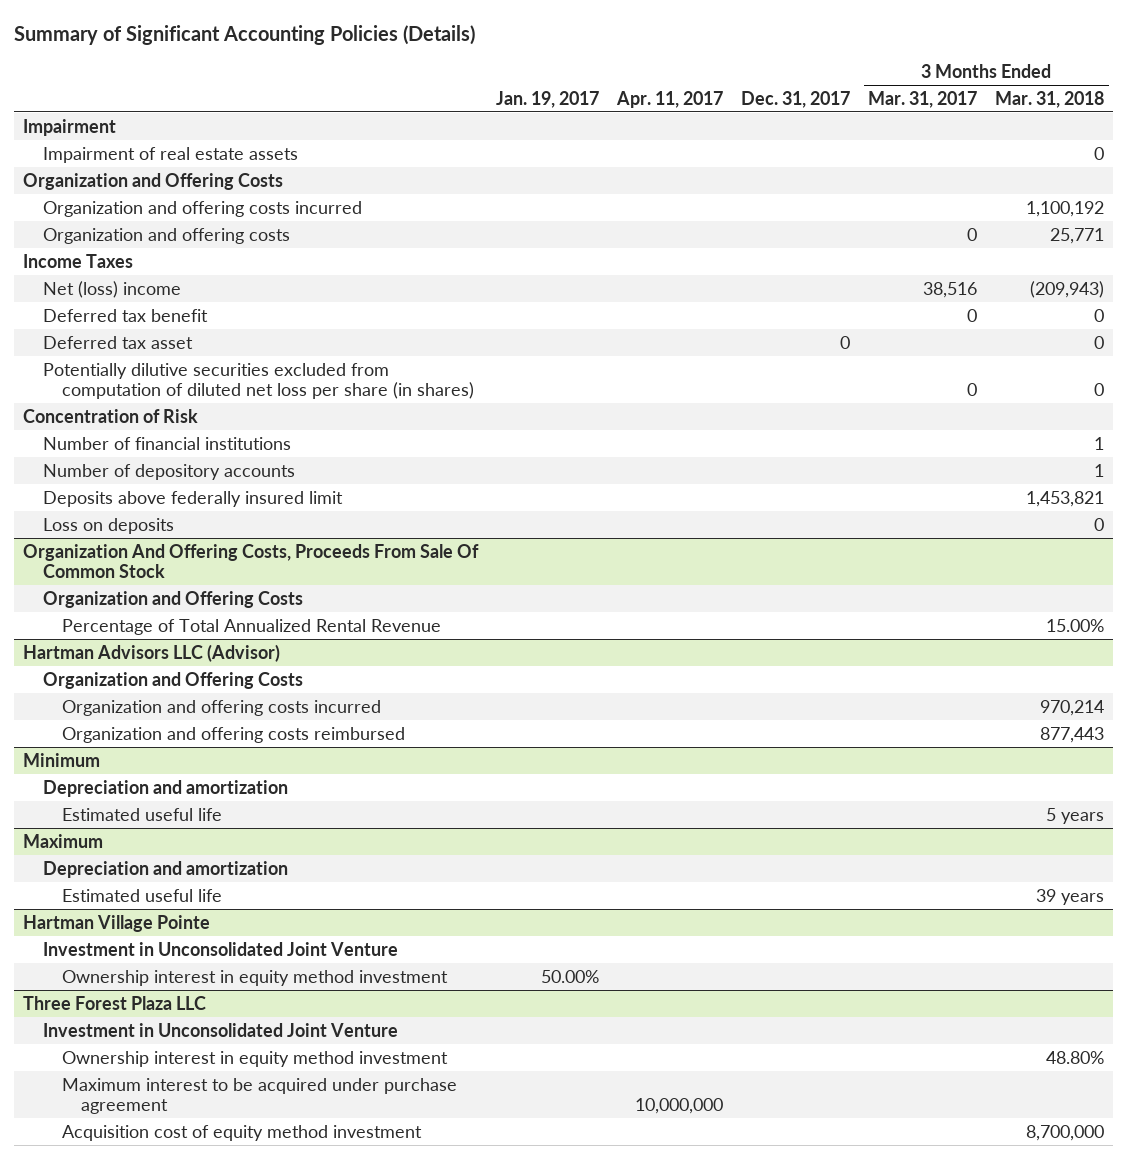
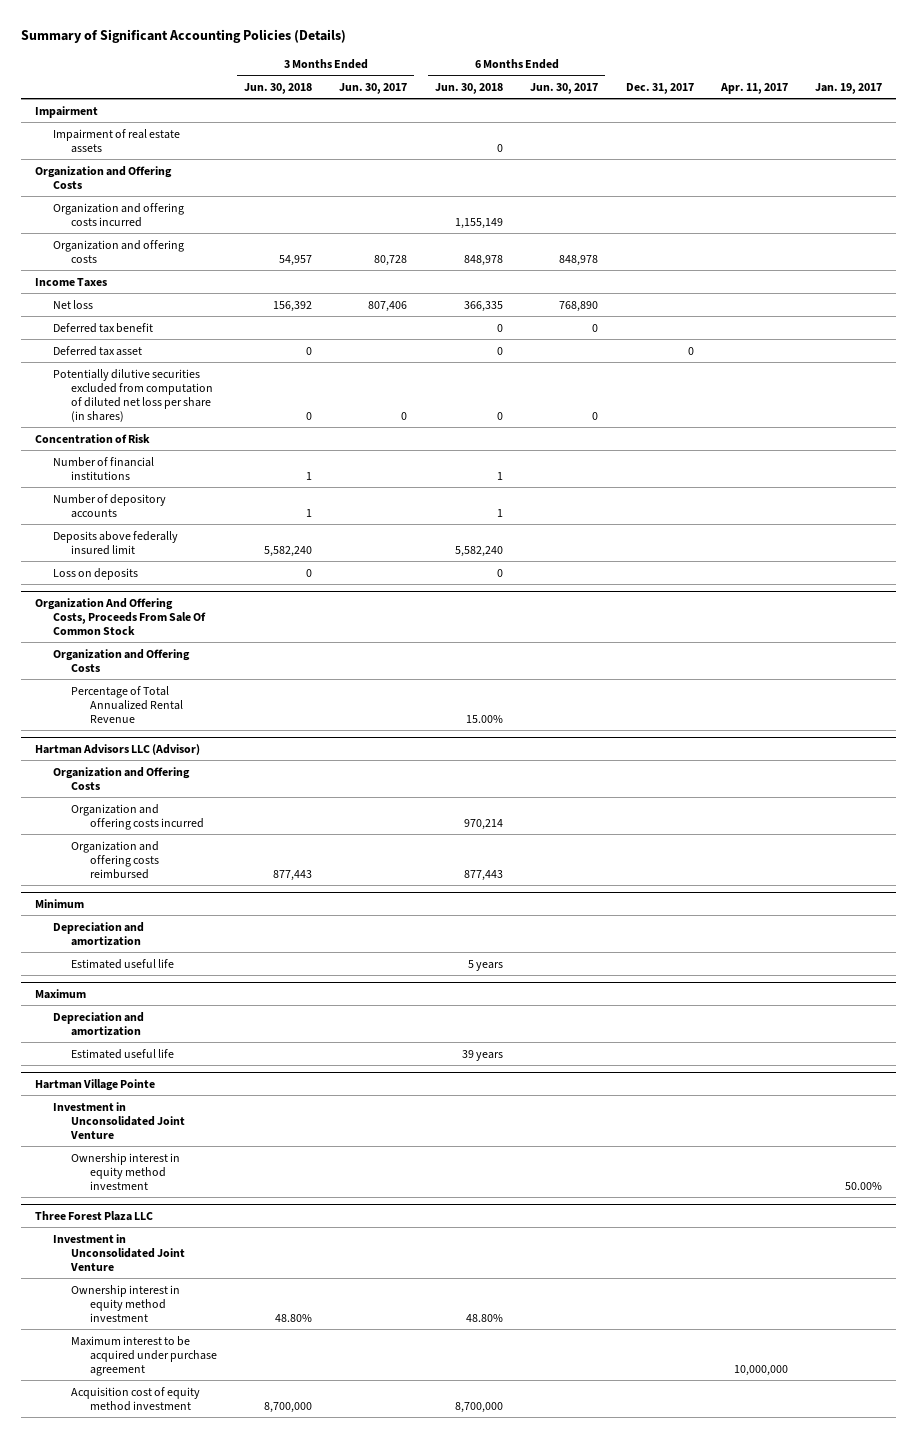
- | Jan. 19, 2017 | Apr. 11, 2017 | Dec. 31, 2017 | 3 Months Ended Mar. 31, 2017 | 3 Months Ended Mar. 31, 2018
+ | 3 Months Ended Jun. 30, 2018 | 3 Months Ended Jun. 30, 2017 | 6 Months Ended Jun. 30, 2018 | 6 Months Ended Jun. 30, 2017 | Dec. 31, 2017 | Apr. 11, 2017 | Jan. 19, 2017
- Net (loss) income | | | | 38,516 | (209,943)
+ Net loss | 156,392 | 807,406 | 366,335 | 768,890 | | |

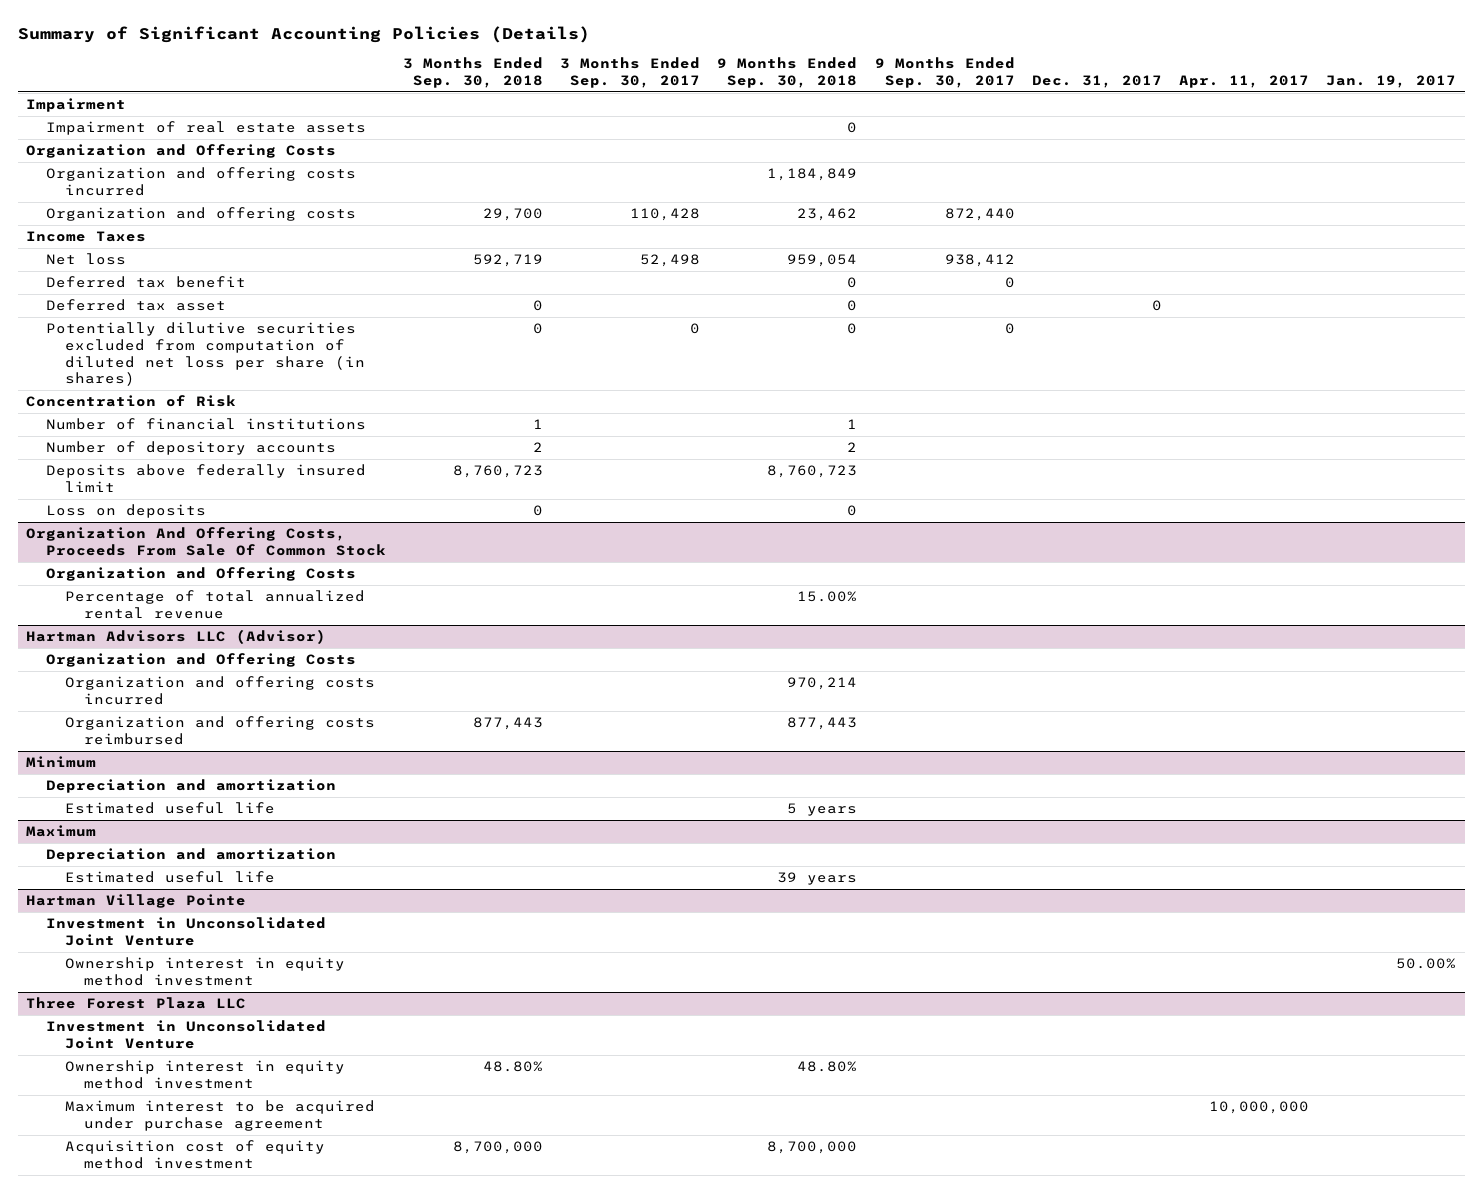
- | 3 Months Ended Jun. 30, 2018 | 3 Months Ended Jun. 30, 2017 | 6 Months Ended Jun. 30, 2018 | 6 Months Ended Jun. 30, 2017 | Dec. 31, 2017 | Apr. 11, 2017 | Jan. 19, 2017
+ | 3 Months Ended Sep. 30, 2018 | 3 Months Ended Sep. 30, 2017 | 9 Months Ended Sep. 30, 2018 | 9 Months Ended Sep. 30, 2017 | Dec. 31, 2017 | Apr. 11, 2017 | Jan. 19, 2017
@ Organization And Offering Costs, Proceeds From Sale Of Common Stock
- Percentage of Total Annualized Rental Revenue | | | 15.00% | | | |
+ Percentage of total annualized rental revenue | | | 15.00% | | | |

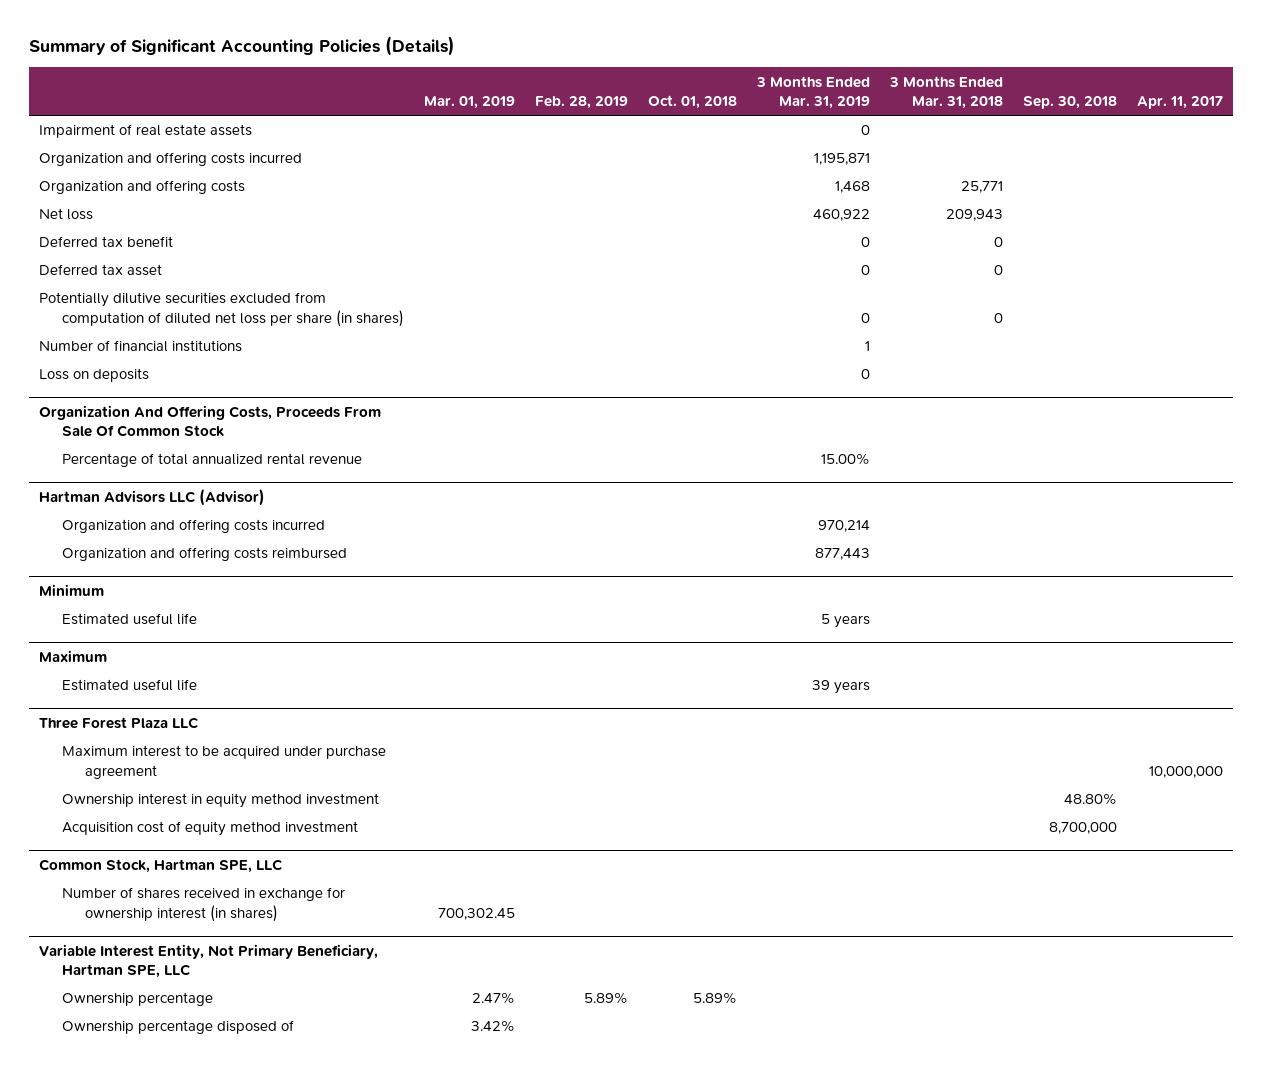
- | 3 Months Ended Sep. 30, 2018 | 3 Months Ended Sep. 30, 2017 | 9 Months Ended Sep. 30, 2018 | 9 Months Ended Sep. 30, 2017 | Dec. 31, 2017 | Apr. 11, 2017 | Jan. 19, 2017
+ | Mar. 01, 2019 | Feb. 28, 2019 | Oct. 01, 2018 | 3 Months Ended Mar. 31, 2019 | 3 Months Ended Mar. 31, 2018 | Sep. 30, 2018 | Apr. 11, 2017
- Impairment
- Organization and Offering Costs
- Income Taxes
- Concentration of Risk
- Number of depository accounts | 2 | | 2 | | | |
- Deposits above federally insured limit | 8,760,723 | | 8,760,723 | | | |
@ Organization And Offering Costs, Proceeds From Sale Of Common Stock
- Organization and Offering Costs
@ Hartman Advisors LLC (Advisor)
- Organization and Offering Costs
@ Minimum
- Depreciation and amortization
@ Maximum
- Depreciation and amortization
- Hartman Village Pointe
- Investment in Unconsolidated Joint Venture
- Ownership interest in equity method investment | | | | | | | 50.00%
@ Three Forest Plaza LLC
- Investment in Unconsolidated Joint Venture
moved down: Ownership interest in equity method investment | | | | | | 48.80% |
+ Common Stock, Hartman SPE, LLC
+ Number of shares received in exchange for ownership interest (in shares) | 700,302.45 | | | | | |
+ Variable Interest Entity, Not Primary Beneficiary, Hartman SPE, LLC
+ Ownership percentage | 2.47% | 5.89% | 5.89% | | | |
+ Ownership percentage disposed of | 3.42% | | | | | |

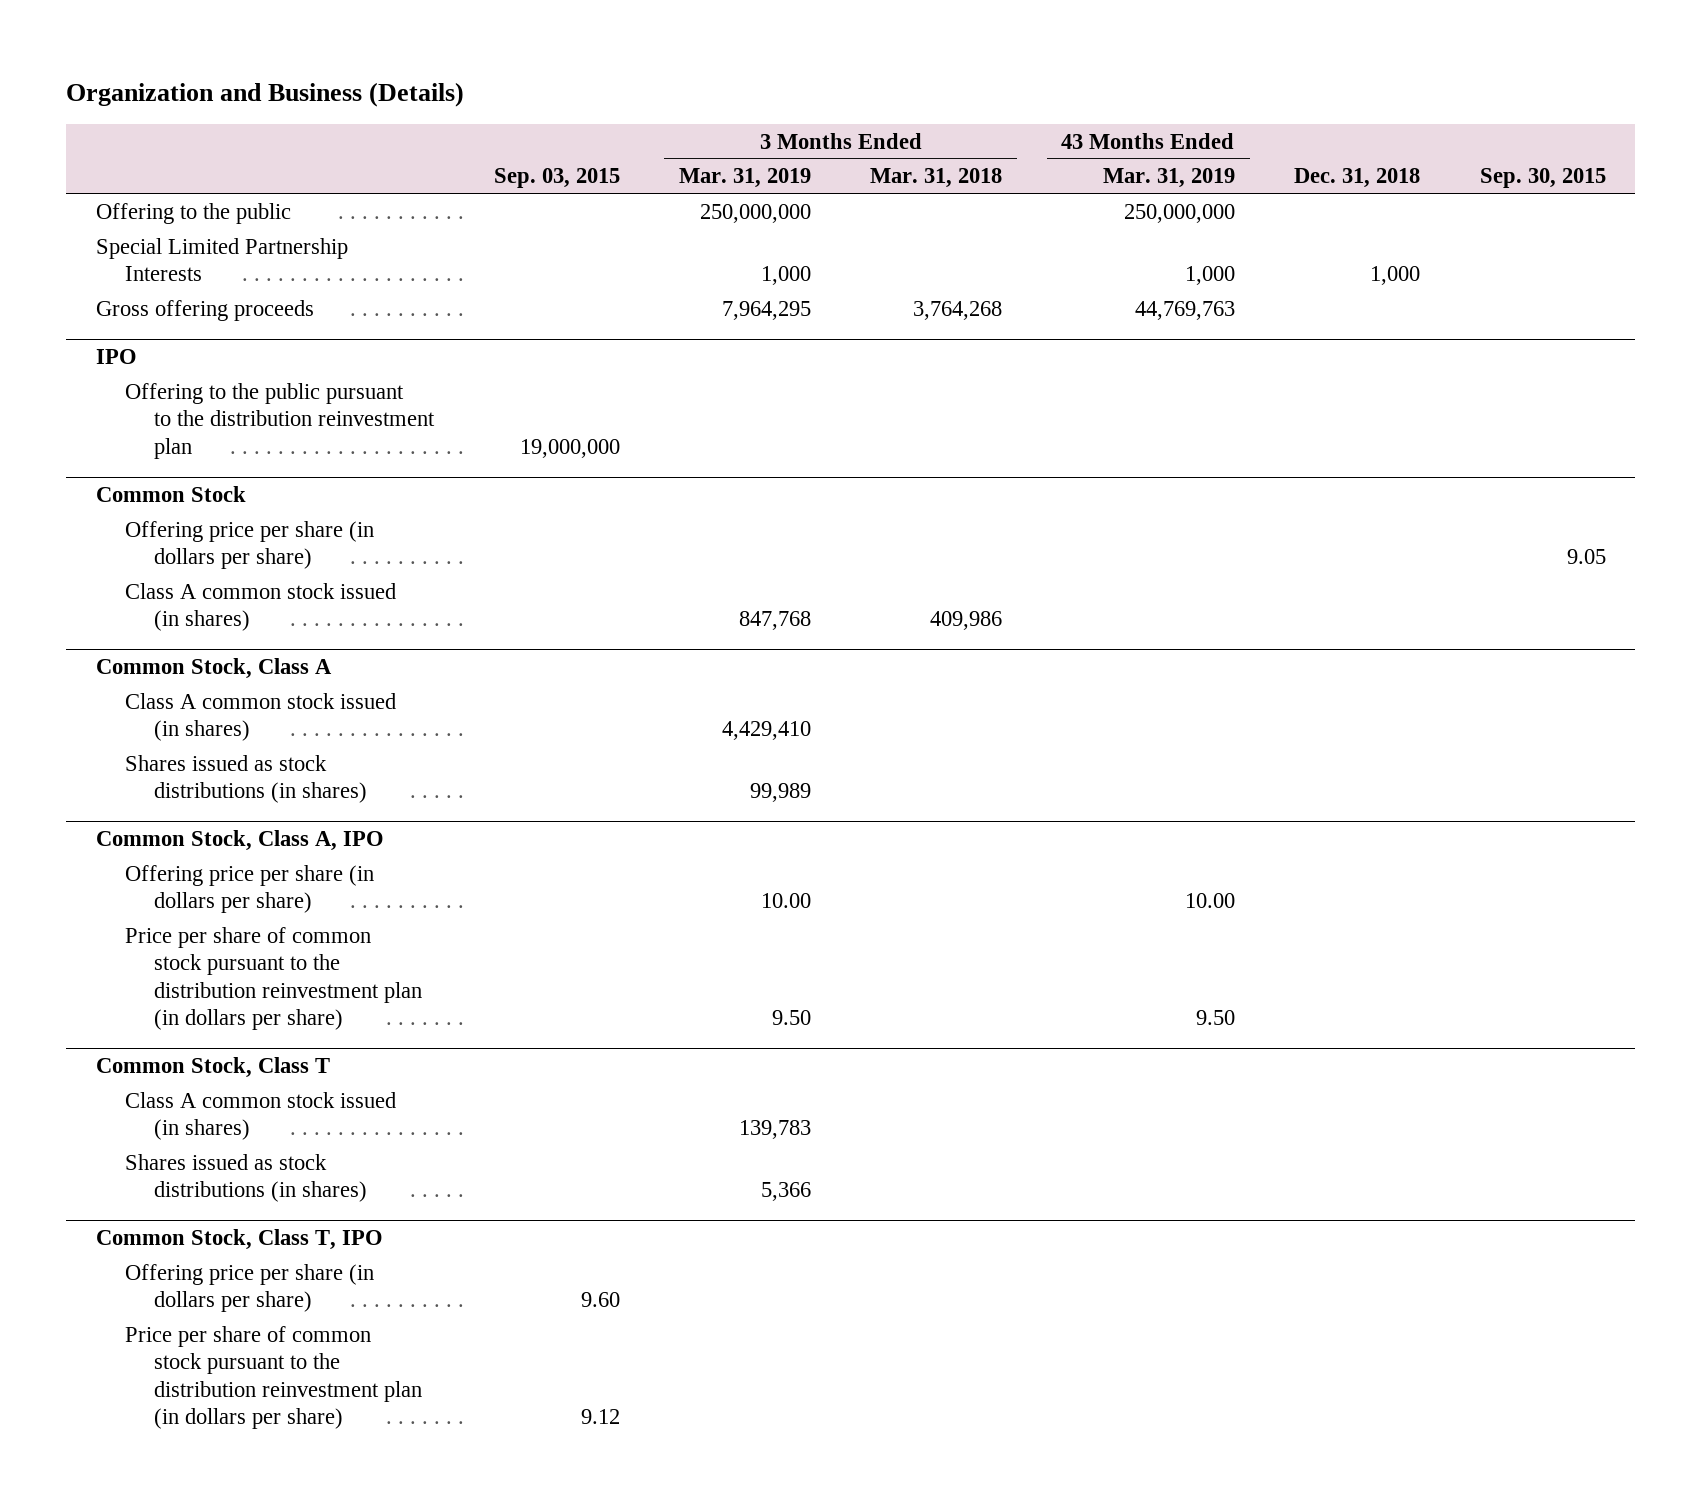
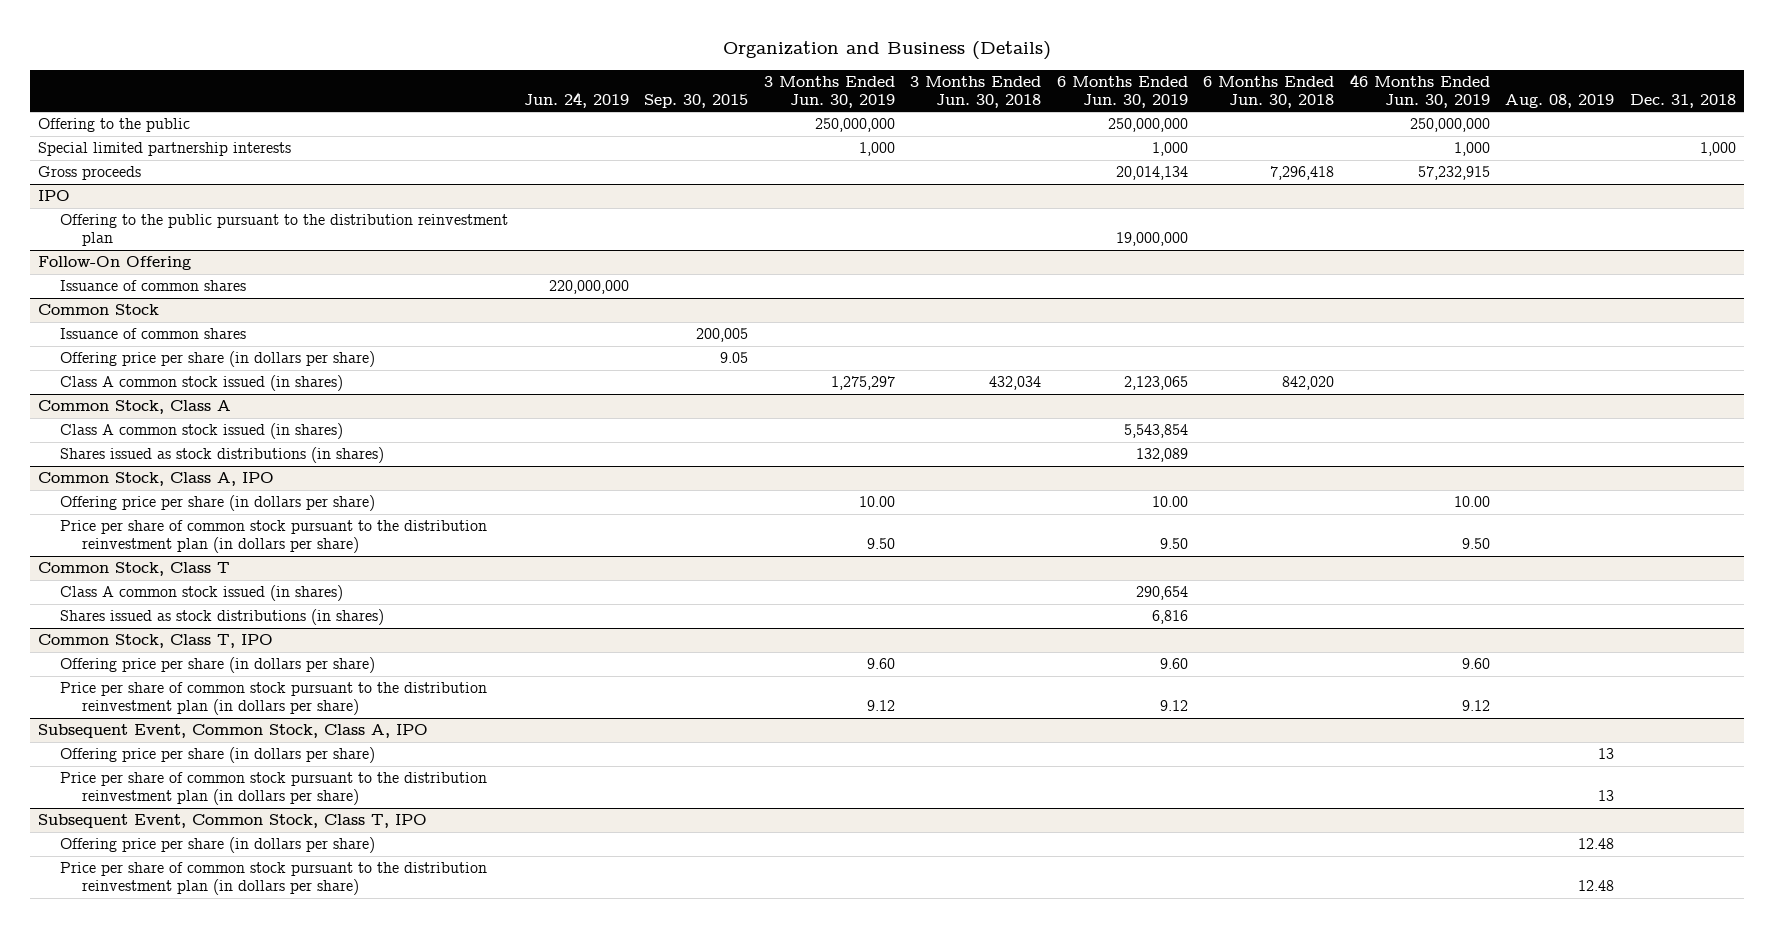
- | Sep. 03, 2015 | 3 Months Ended Mar. 31, 2019 | 3 Months Ended Mar. 31, 2018 | 43 Months Ended Mar. 31, 2019 | Dec. 31, 2018 | Sep. 30, 2015
+ | Jun. 24, 2019 | Sep. 30, 2015 | 3 Months Ended Jun. 30, 2019 | 3 Months Ended Jun. 30, 2018 | 6 Months Ended Jun. 30, 2019 | 6 Months Ended Jun. 30, 2018 | 46 Months Ended Jun. 30, 2019 | Aug. 08, 2019 | Dec. 31, 2018
- Special Limited Partnership Interests | | 1,000 | | 1,000 | 1,000 |
- Gross offering proceeds | | 7,964,295 | 3,764,268 | 44,769,763 | |
+ Special limited partnership interests | | | 1,000 | | 1,000 | | 1,000 | | 1,000
+ Gross proceeds | | | | | 20,014,134 | 7,296,418 | 57,232,915 | |
+ Follow-On Offering
+ Issuance of common shares | 220,000,000 | | | | | | | |
@ Common Stock
+ Issuance of common shares | | 200,005 | | | | | | |
+ Subsequent Event, Common Stock, Class A, IPO
+ Offering price per share (in dollars per share) | | | | | | | | 13 |
+ Price per share of common stock pursuant to the distribution reinvestment plan (in dollars per share) | | | | | | | | 13 |
+ Subsequent Event, Common Stock, Class T, IPO
+ Offering price per share (in dollars per share) | | | | | | | | 12.48 |
+ Price per share of common stock pursuant to the distribution reinvestment plan (in dollars per share) | | | | | | | | 12.48 |

